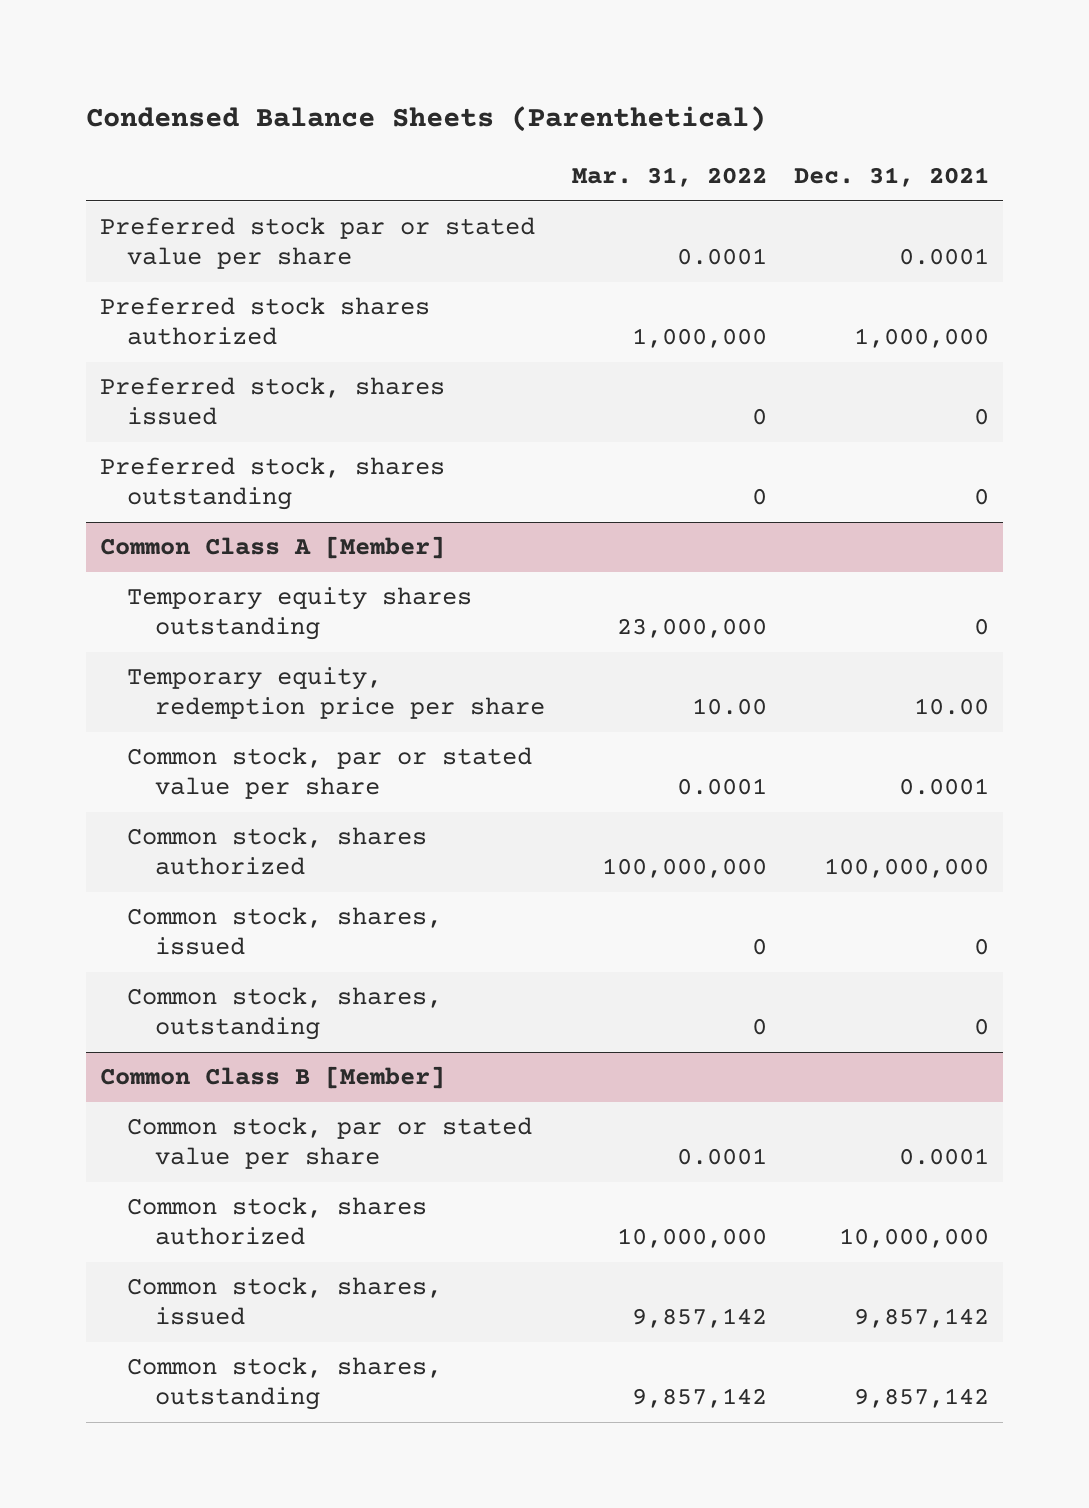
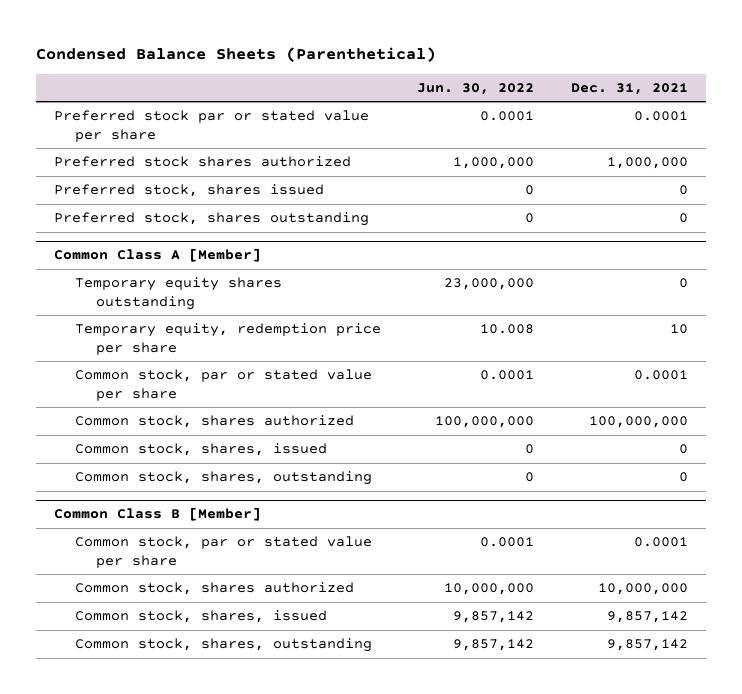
- | Mar. 31, 2022 | Dec. 31, 2021
+ | Jun. 30, 2022 | Dec. 31, 2021
@ Common Class A [Member]
- Temporary equity, redemption price per share | 10.00 | 10.00
+ Temporary equity, redemption price per share | 10.008 | 10

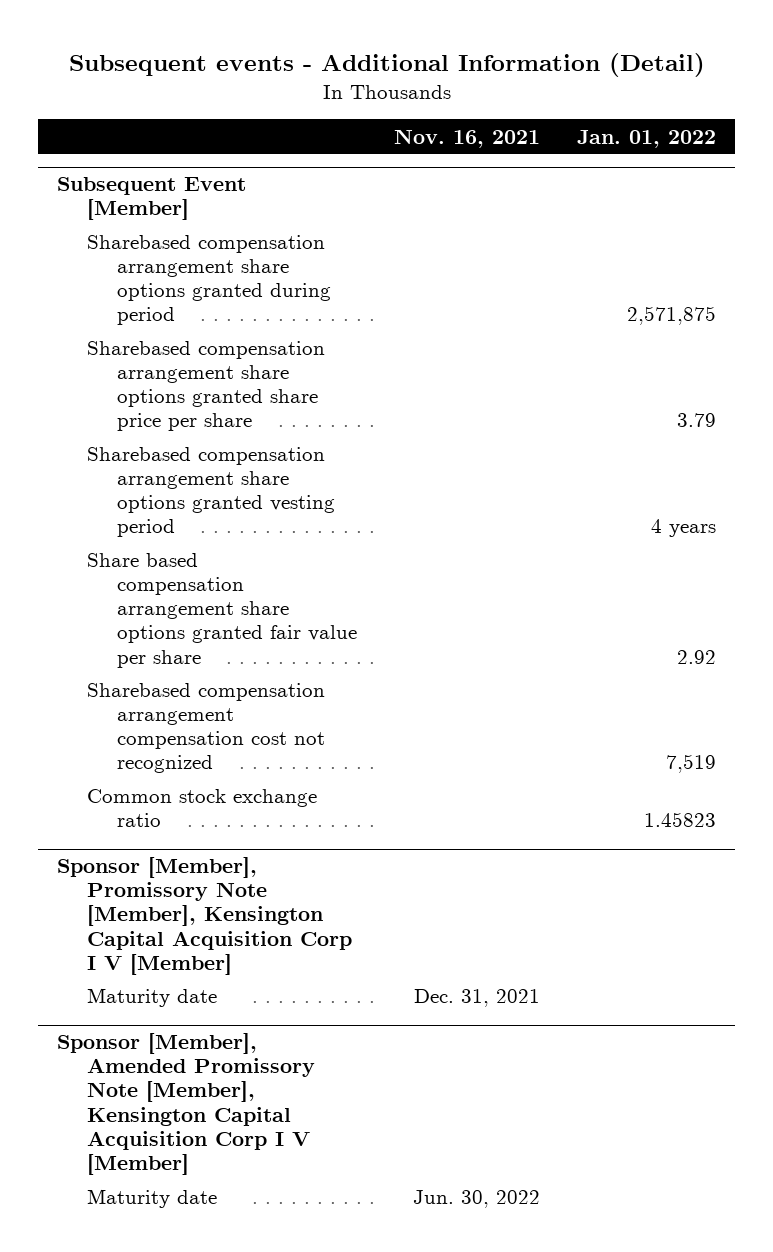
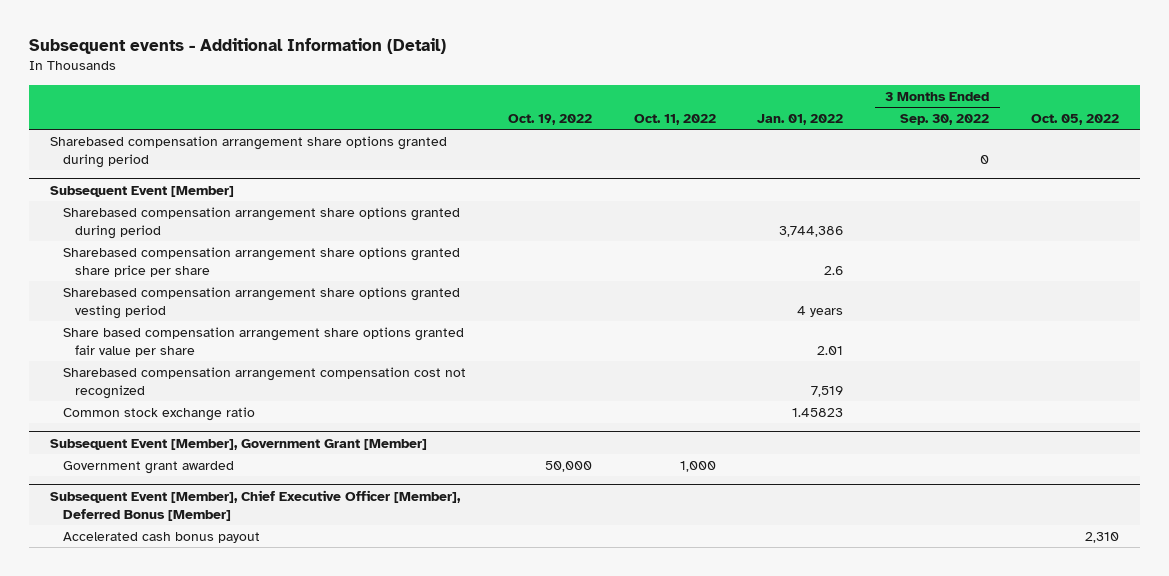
- | Nov. 16, 2021 | Jan. 01, 2022
+ | Oct. 19, 2022 | Oct. 11, 2022 | Jan. 01, 2022 | 3 Months Ended Sep. 30, 2022 | Oct. 05, 2022
+ Sharebased compensation arrangement share options granted during period | | | | 0 |
@ Subsequent Event [Member]
- Sharebased compensation arrangement share options granted during period | | 2,571,875
- Sharebased compensation arrangement share options granted share price per share | | 3.79
+ Sharebased compensation arrangement share options granted during period | | | 3,744,386 | |
+ Sharebased compensation arrangement share options granted share price per share | | | 2.6 | |
- Share based compensation arrangement share options granted fair value per share | | 2.92
+ Share based compensation arrangement share options granted fair value per share | | | 2.01 | |
- Sponsor [Member], Promissory Note [Member], Kensington Capital Acquisition Corp I V [Member]
- Maturity date | Dec. 31, 2021 |
- Sponsor [Member], Amended Promissory Note [Member], Kensington Capital Acquisition Corp I V [Member]
- Maturity date | Jun. 30, 2022 |
+ Subsequent Event [Member], Government Grant [Member]
+ Government grant awarded | 50,000 | 1,000 | | |
+ Subsequent Event [Member], Chief Executive Officer [Member], Deferred Bonus [Member]
+ Accelerated cash bonus payout | | | | | 2,310

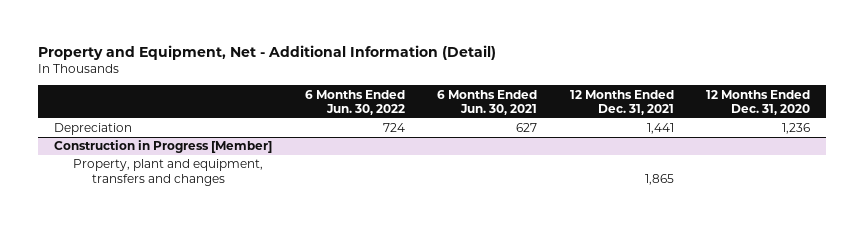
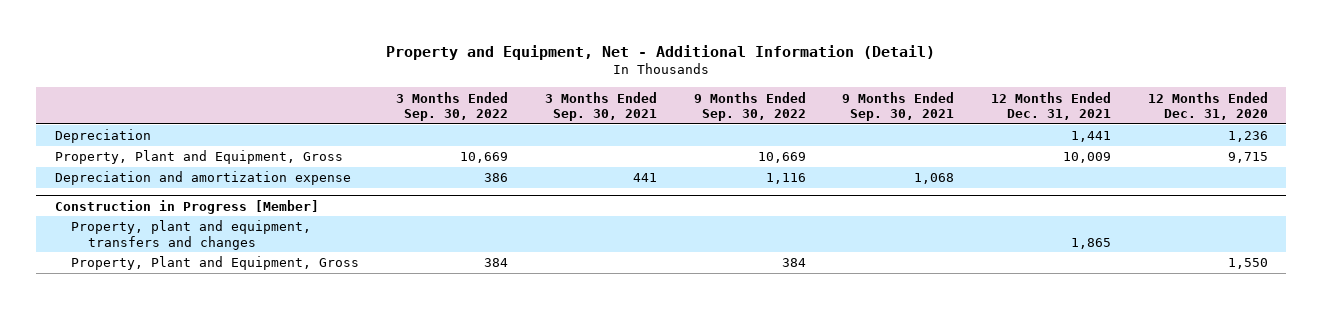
- | 6 Months Ended Jun. 30, 2022 | 6 Months Ended Jun. 30, 2021 | 12 Months Ended Dec. 31, 2021 | 12 Months Ended Dec. 31, 2020
+ | 3 Months Ended Sep. 30, 2022 | 3 Months Ended Sep. 30, 2021 | 9 Months Ended Sep. 30, 2022 | 9 Months Ended Sep. 30, 2021 | 12 Months Ended Dec. 31, 2021 | 12 Months Ended Dec. 31, 2020
+ Property, Plant and Equipment, Gross | 10,669 | | 10,669 | | 10,009 | 9,715
+ Depreciation and amortization expense | 386 | 441 | 1,116 | 1,068 | |
@ Construction in Progress [Member]
+ Property, Plant and Equipment, Gross | 384 | | 384 | | | 1,550

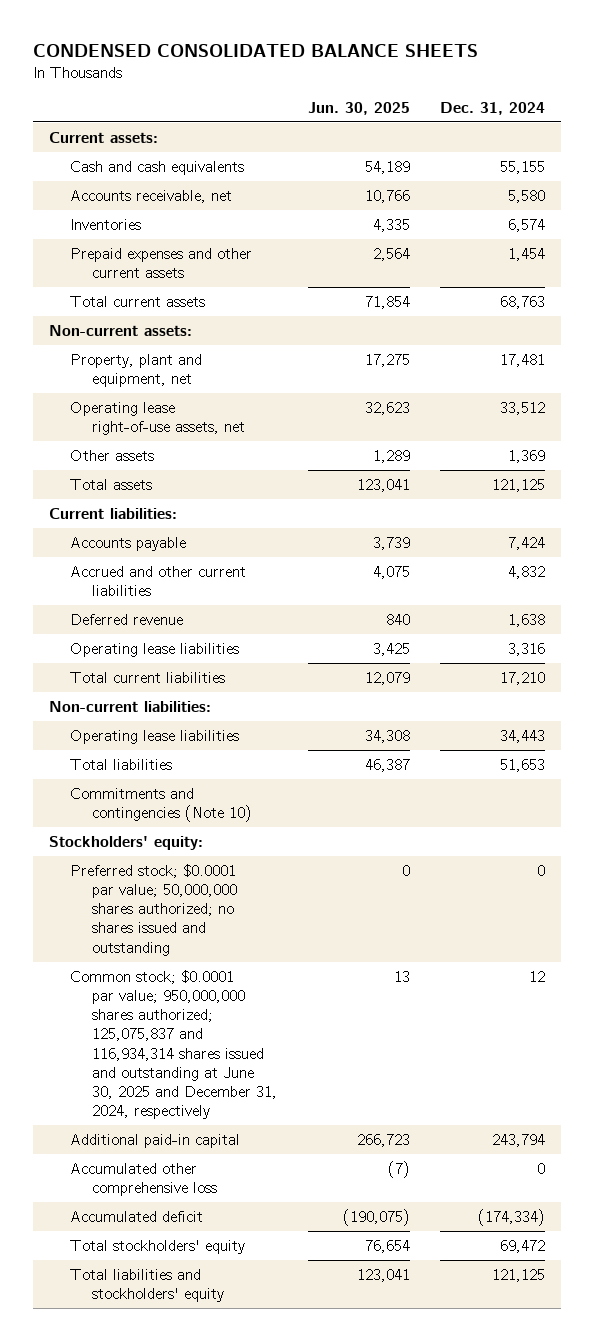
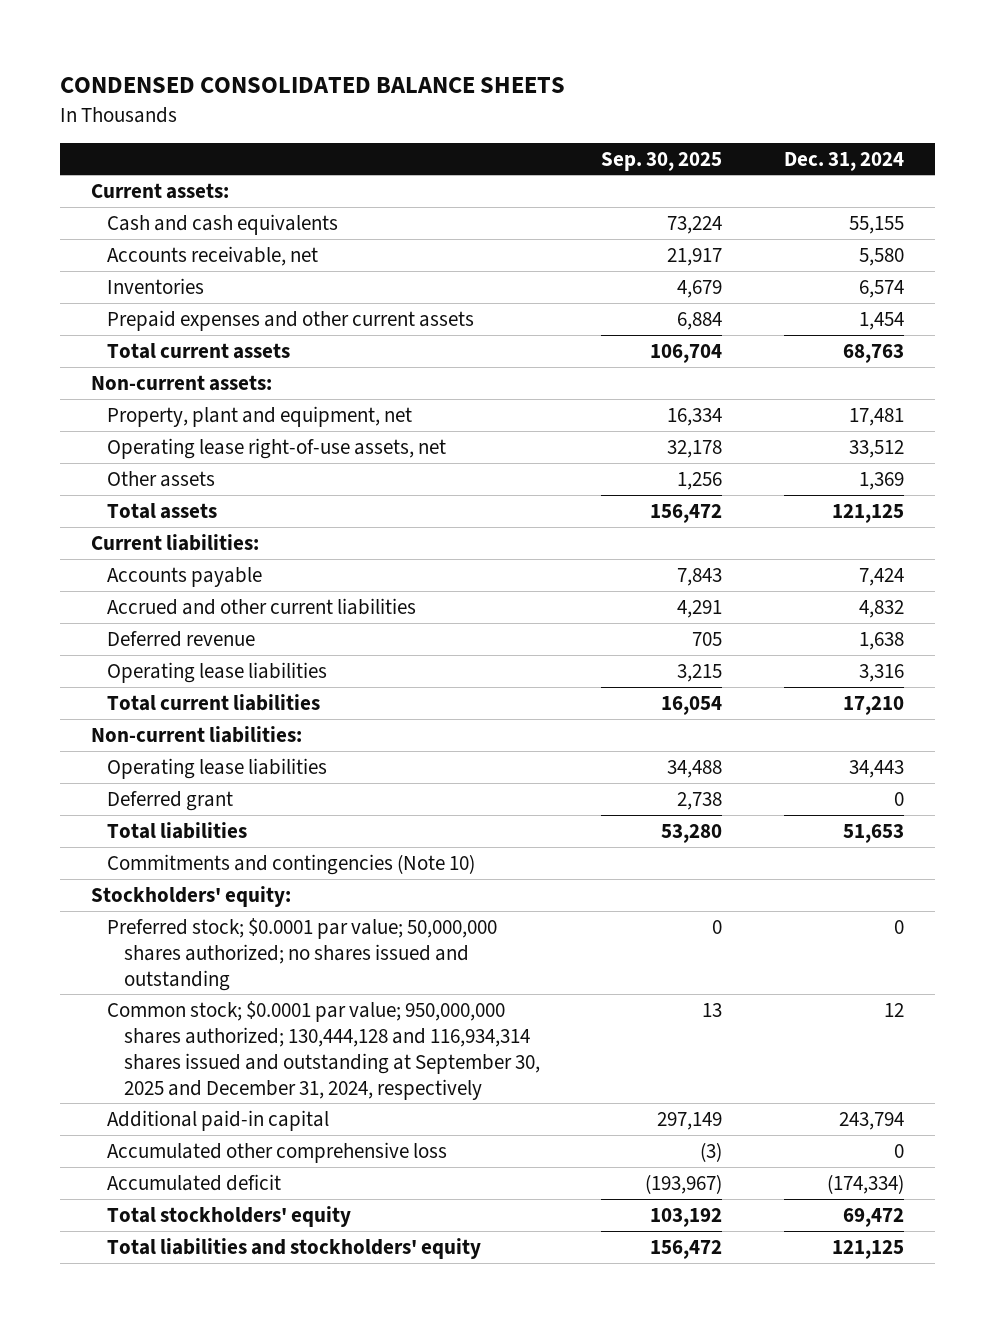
- | Jun. 30, 2025 | Dec. 31, 2024
+ | Sep. 30, 2025 | Dec. 31, 2024
+ Deferred grant | 2,738 | 0
- Common stock; $0.0001 par value; 950,000,000 shares authorized; 125,075,837 and 116,934,314 shares issued and outstanding at June 30, 2025 and December 31, 2024, respectively | 13 | 12
+ Common stock; $0.0001 par value; 950,000,000 shares authorized; 130,444,128 and 116,934,314 shares issued and outstanding at September 30, 2025 and December 31, 2024, respectively | 13 | 12

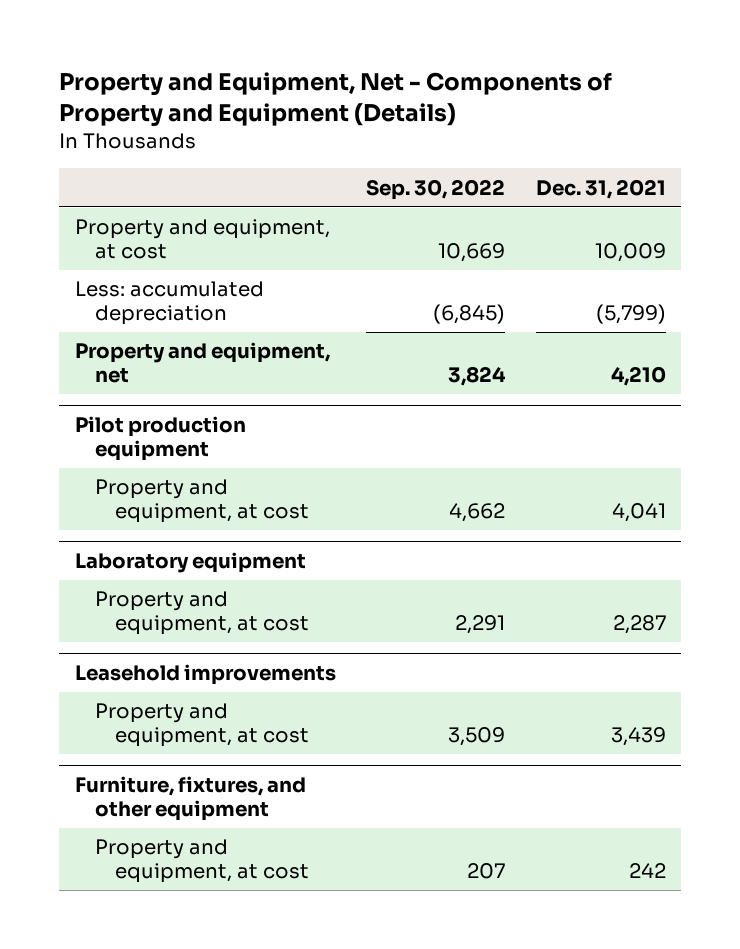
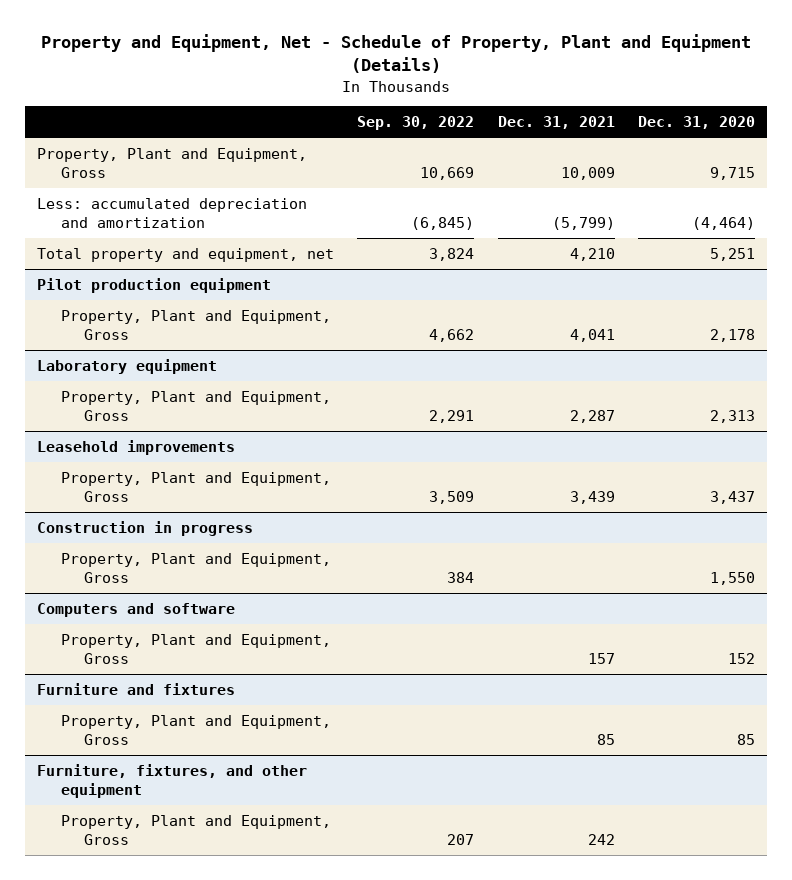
- Property and Equipment, Net - Components of Property and Equipment (Details)
+ Property and Equipment, Net - Schedule of Property, Plant and Equipment (Details)
- | Sep. 30, 2022 | Dec. 31, 2021
+ | Sep. 30, 2022 | Dec. 31, 2021 | Dec. 31, 2020
- Property and equipment, at cost | 10,669 | 10,009
- Less: accumulated depreciation | (6,845) | (5,799)
- Property and equipment, net | 3,824 | 4,210
+ Property, Plant and Equipment, Gross | 10,669 | 10,009 | 9,715
+ Less: accumulated depreciation and amortization | (6,845) | (5,799) | (4,464)
+ Total property and equipment, net | 3,824 | 4,210 | 5,251
@ Pilot production equipment
- Property and equipment, at cost | 4,662 | 4,041
+ Property, Plant and Equipment, Gross | 4,662 | 4,041 | 2,178
@ Laboratory equipment
- Property and equipment, at cost | 2,291 | 2,287
+ Property, Plant and Equipment, Gross | 2,291 | 2,287 | 2,313
@ Leasehold improvements
- Property and equipment, at cost | 3,509 | 3,439
+ Property, Plant and Equipment, Gross | 3,509 | 3,439 | 3,437
+ Construction in progress
+ Property, Plant and Equipment, Gross | 384 | | 1,550
+ Computers and software
+ Property, Plant and Equipment, Gross | | 157 | 152
+ Furniture and fixtures
+ Property, Plant and Equipment, Gross | | 85 | 85
@ Furniture, fixtures, and other equipment
- Property and equipment, at cost | 207 | 242
+ Property, Plant and Equipment, Gross | 207 | 242 |

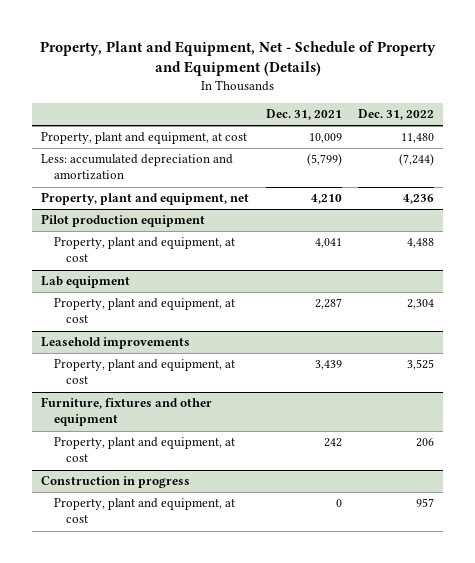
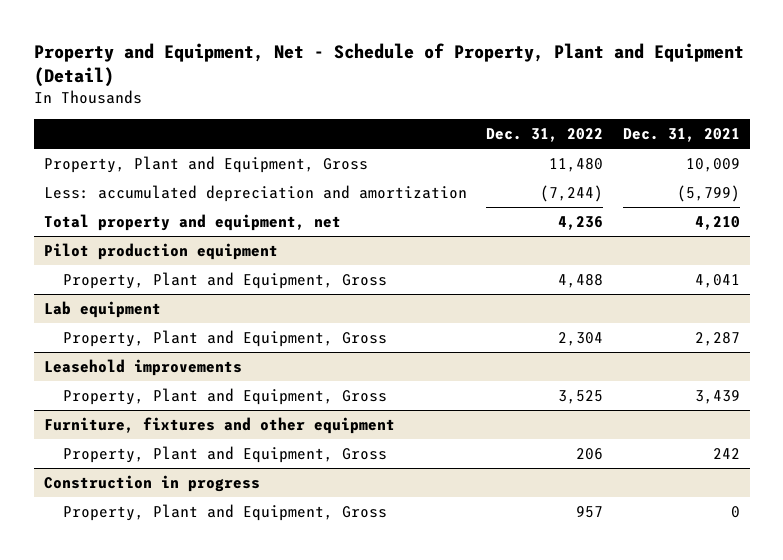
- Property, Plant and Equipment, Net - Schedule of Property and Equipment (Details)
+ Property and Equipment, Net - Schedule of Property, Plant and Equipment (Detail)
- | Dec. 31, 2021 | Dec. 31, 2022
+ | Dec. 31, 2022 | Dec. 31, 2021
- Property, plant and equipment, at cost | 10,009 | 11,480
+ Property, Plant and Equipment, Gross | 11,480 | 10,009
- Property, plant and equipment, net | 4,210 | 4,236
+ Total property and equipment, net | 4,236 | 4,210
@ Pilot production equipment
- Property, plant and equipment, at cost | 4,041 | 4,488
+ Property, Plant and Equipment, Gross | 4,488 | 4,041
@ Lab equipment
- Property, plant and equipment, at cost | 2,287 | 2,304
+ Property, Plant and Equipment, Gross | 2,304 | 2,287
@ Leasehold improvements
- Property, plant and equipment, at cost | 3,439 | 3,525
+ Property, Plant and Equipment, Gross | 3,525 | 3,439
@ Furniture, fixtures and other equipment
- Property, plant and equipment, at cost | 242 | 206
+ Property, Plant and Equipment, Gross | 206 | 242
@ Construction in progress
- Property, plant and equipment, at cost | 0 | 957
+ Property, Plant and Equipment, Gross | 957 | 0

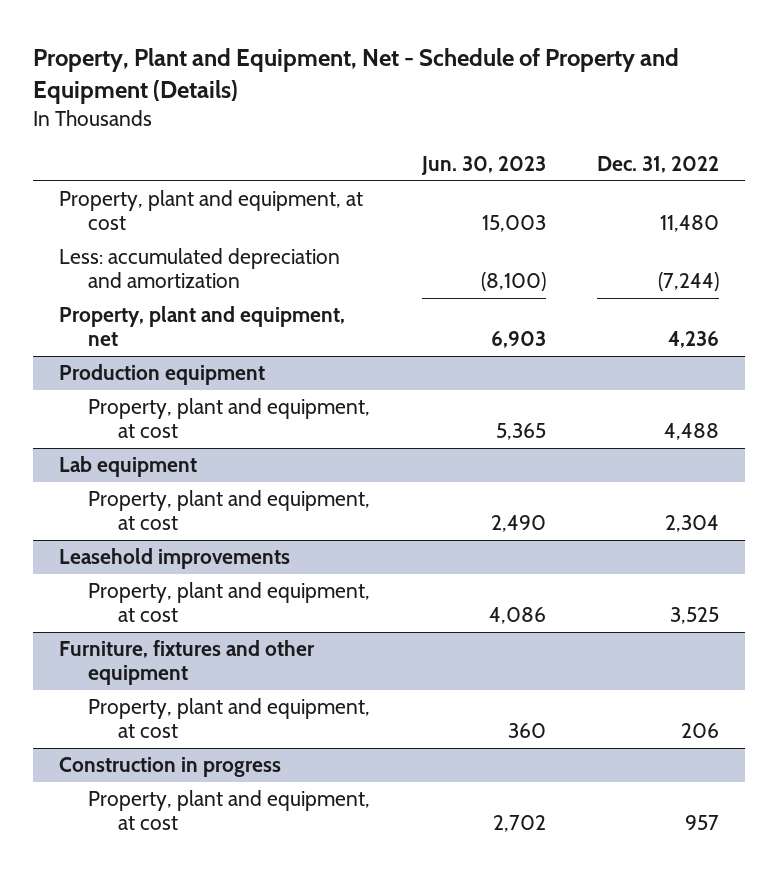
- Property and Equipment, Net - Schedule of Property, Plant and Equipment (Detail)
+ Property, Plant and Equipment, Net - Schedule of Property and Equipment (Details)
- | Dec. 31, 2022 | Dec. 31, 2021
+ | Jun. 30, 2023 | Dec. 31, 2022
- Property, Plant and Equipment, Gross | 11,480 | 10,009
+ Property, plant and equipment, at cost | 15,003 | 11,480
- Total property and equipment, net | 4,236 | 4,210
- Pilot production equipment
- Property, Plant and Equipment, Gross | 4,488 | 4,041
+ Property, plant and equipment, net | 6,903 | 4,236
+ Production equipment
+ Property, plant and equipment, at cost | 5,365 | 4,488
@ Lab equipment
- Property, Plant and Equipment, Gross | 2,304 | 2,287
+ Property, plant and equipment, at cost | 2,490 | 2,304
@ Leasehold improvements
- Property, Plant and Equipment, Gross | 3,525 | 3,439
+ Property, plant and equipment, at cost | 4,086 | 3,525
@ Furniture, fixtures and other equipment
- Property, Plant and Equipment, Gross | 206 | 242
+ Property, plant and equipment, at cost | 360 | 206
@ Construction in progress
- Property, Plant and Equipment, Gross | 957 | 0
+ Property, plant and equipment, at cost | 2,702 | 957

